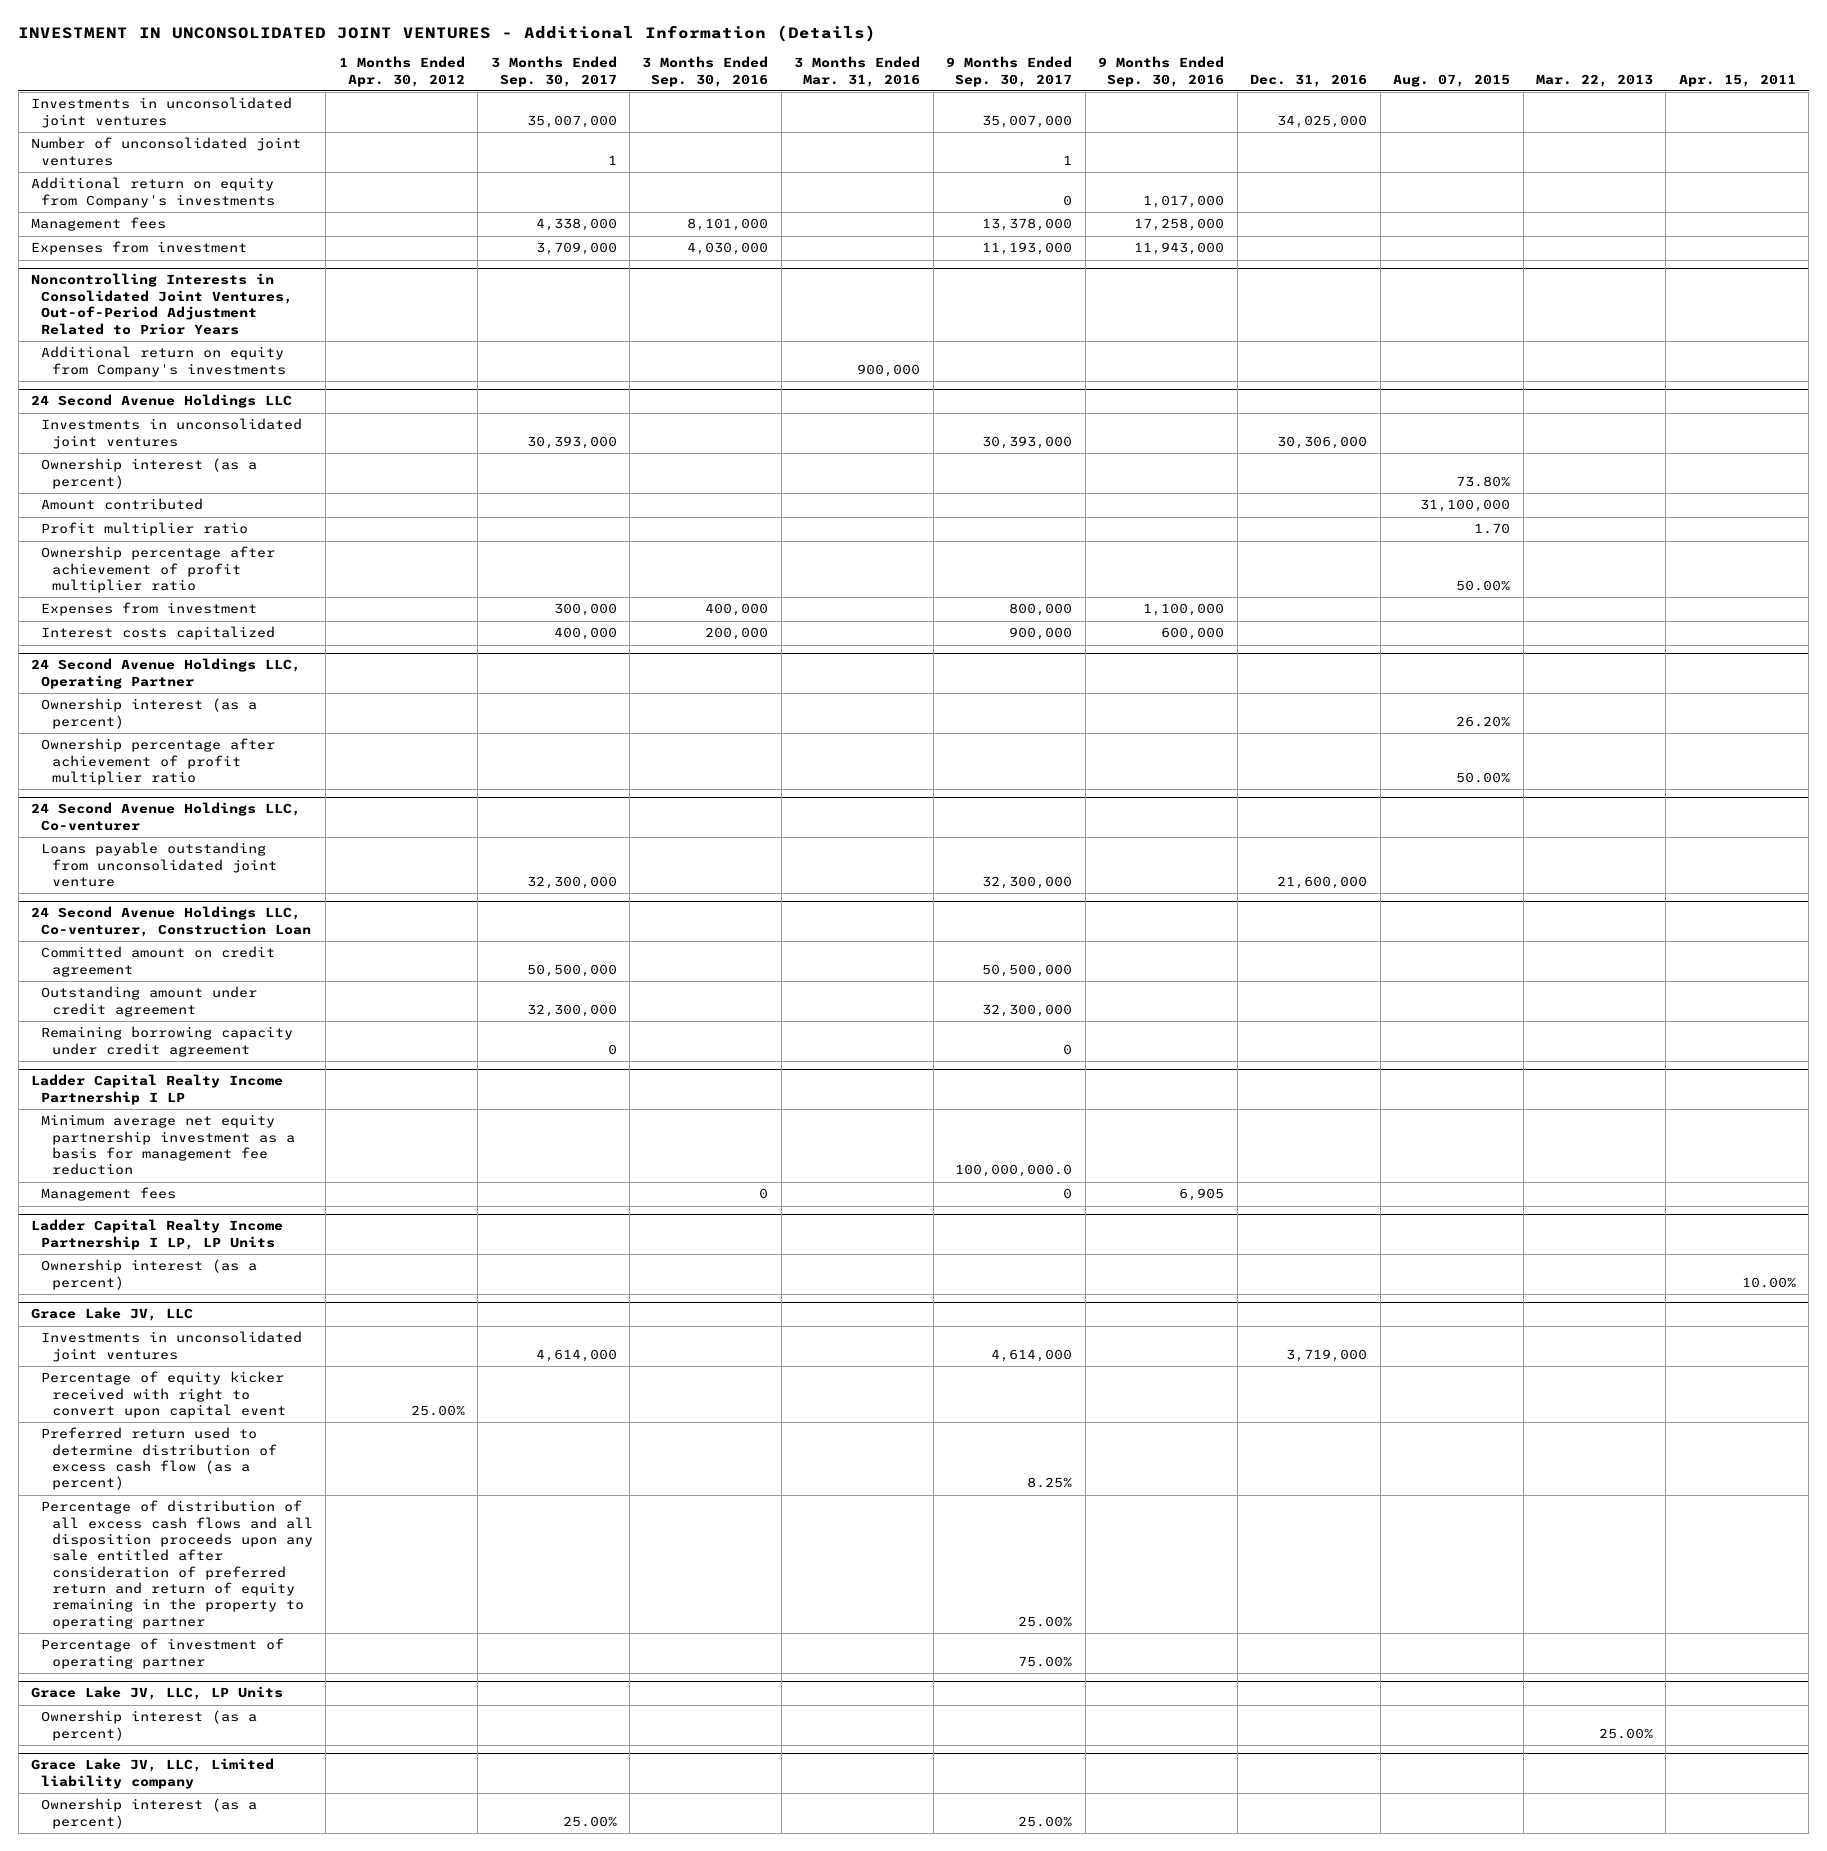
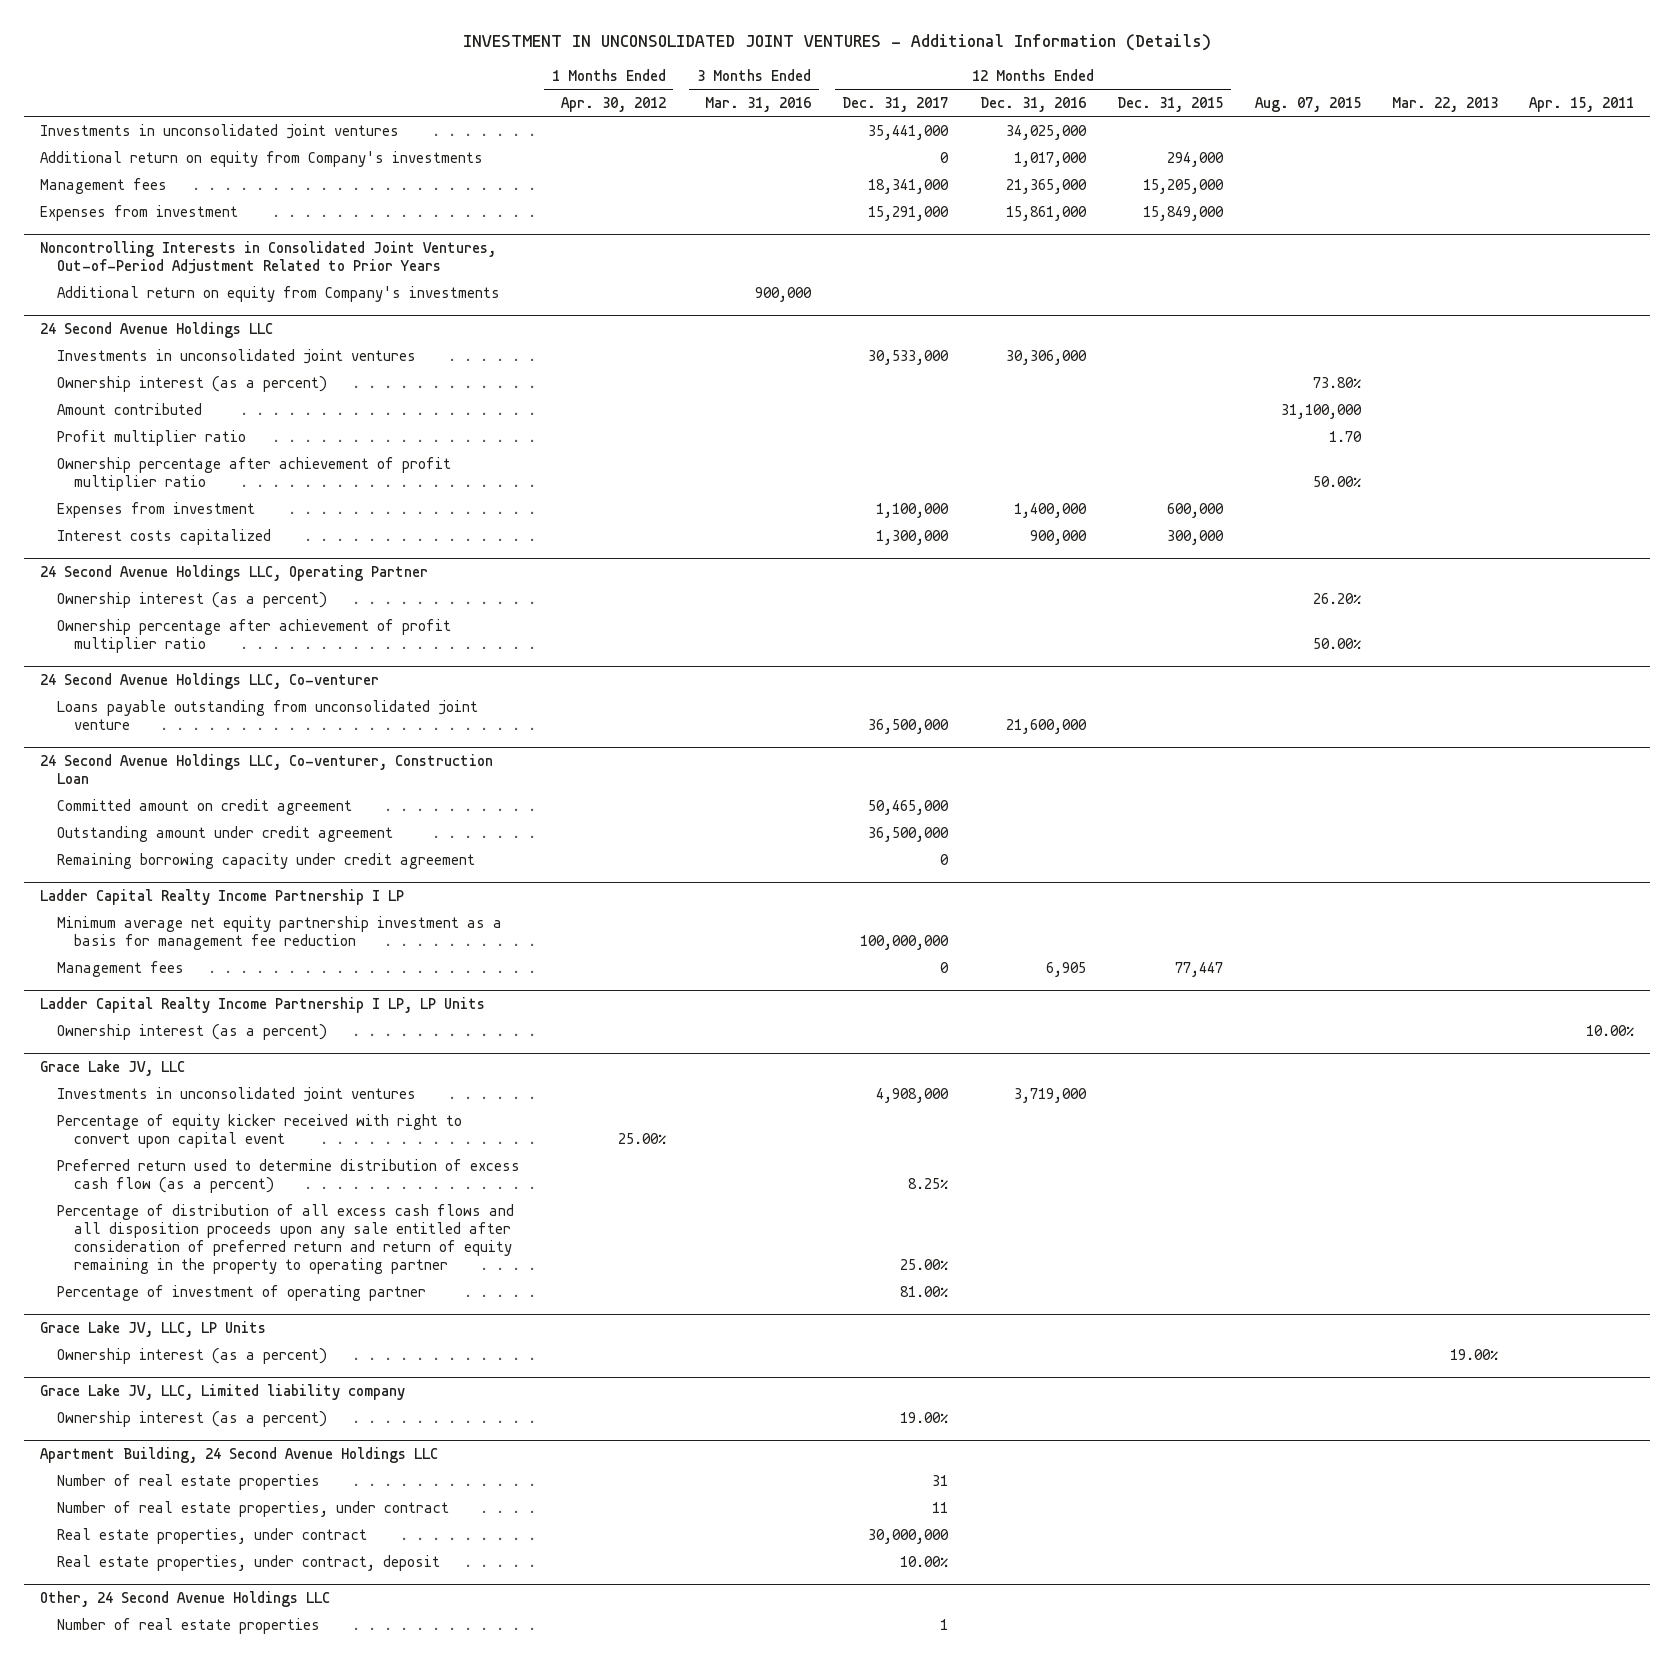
- | 1 Months Ended Apr. 30, 2012 | 3 Months Ended Sep. 30, 2017 | 3 Months Ended Sep. 30, 2016 | 3 Months Ended Mar. 31, 2016 | 9 Months Ended Sep. 30, 2017 | 9 Months Ended Sep. 30, 2016 | Dec. 31, 2016 | Aug. 07, 2015 | Mar. 22, 2013 | Apr. 15, 2011
+ | 1 Months Ended Apr. 30, 2012 | 3 Months Ended Mar. 31, 2016 | 12 Months Ended Dec. 31, 2017 | 12 Months Ended Dec. 31, 2016 | 12 Months Ended Dec. 31, 2015 | Aug. 07, 2015 | Mar. 22, 2013 | Apr. 15, 2011
- Number of unconsolidated joint ventures | | 1 | | | 1 | | | | |
@ Grace Lake JV, LLC, LP Units
- Ownership interest (as a percent) | | | | | | | | | 25.00% |
+ Ownership interest (as a percent) | | | | | | | 19.00% |
+ Apartment Building, 24 Second Avenue Holdings LLC
+ Number of real estate properties | | | 31 | | | | |
+ Number of real estate properties, under contract | | | 11 | | | | |
+ Real estate properties, under contract | | | 30,000,000 | | | | |
+ Real estate properties, under contract, deposit | | | 10.00% | | | | |
+ Other, 24 Second Avenue Holdings LLC
+ Number of real estate properties | | | 1 | | | | |

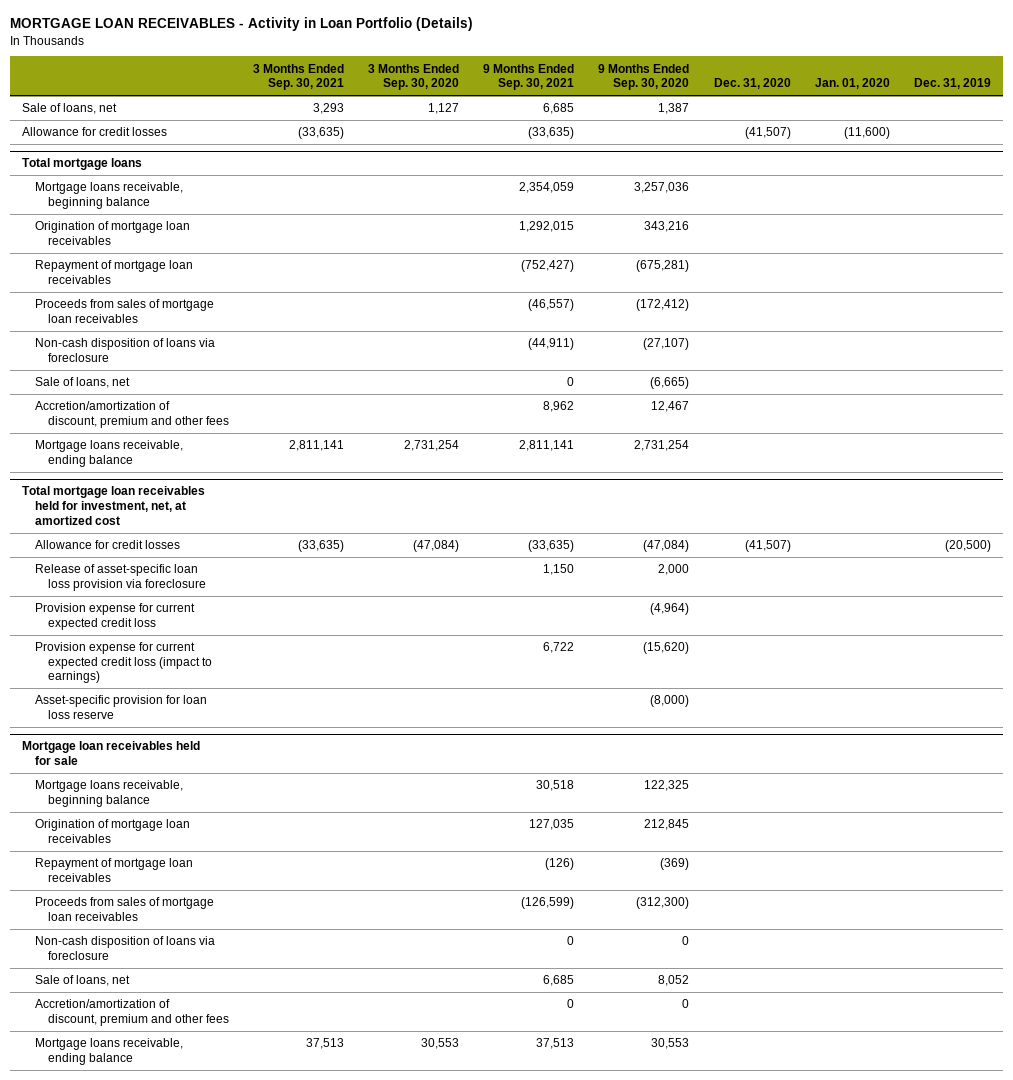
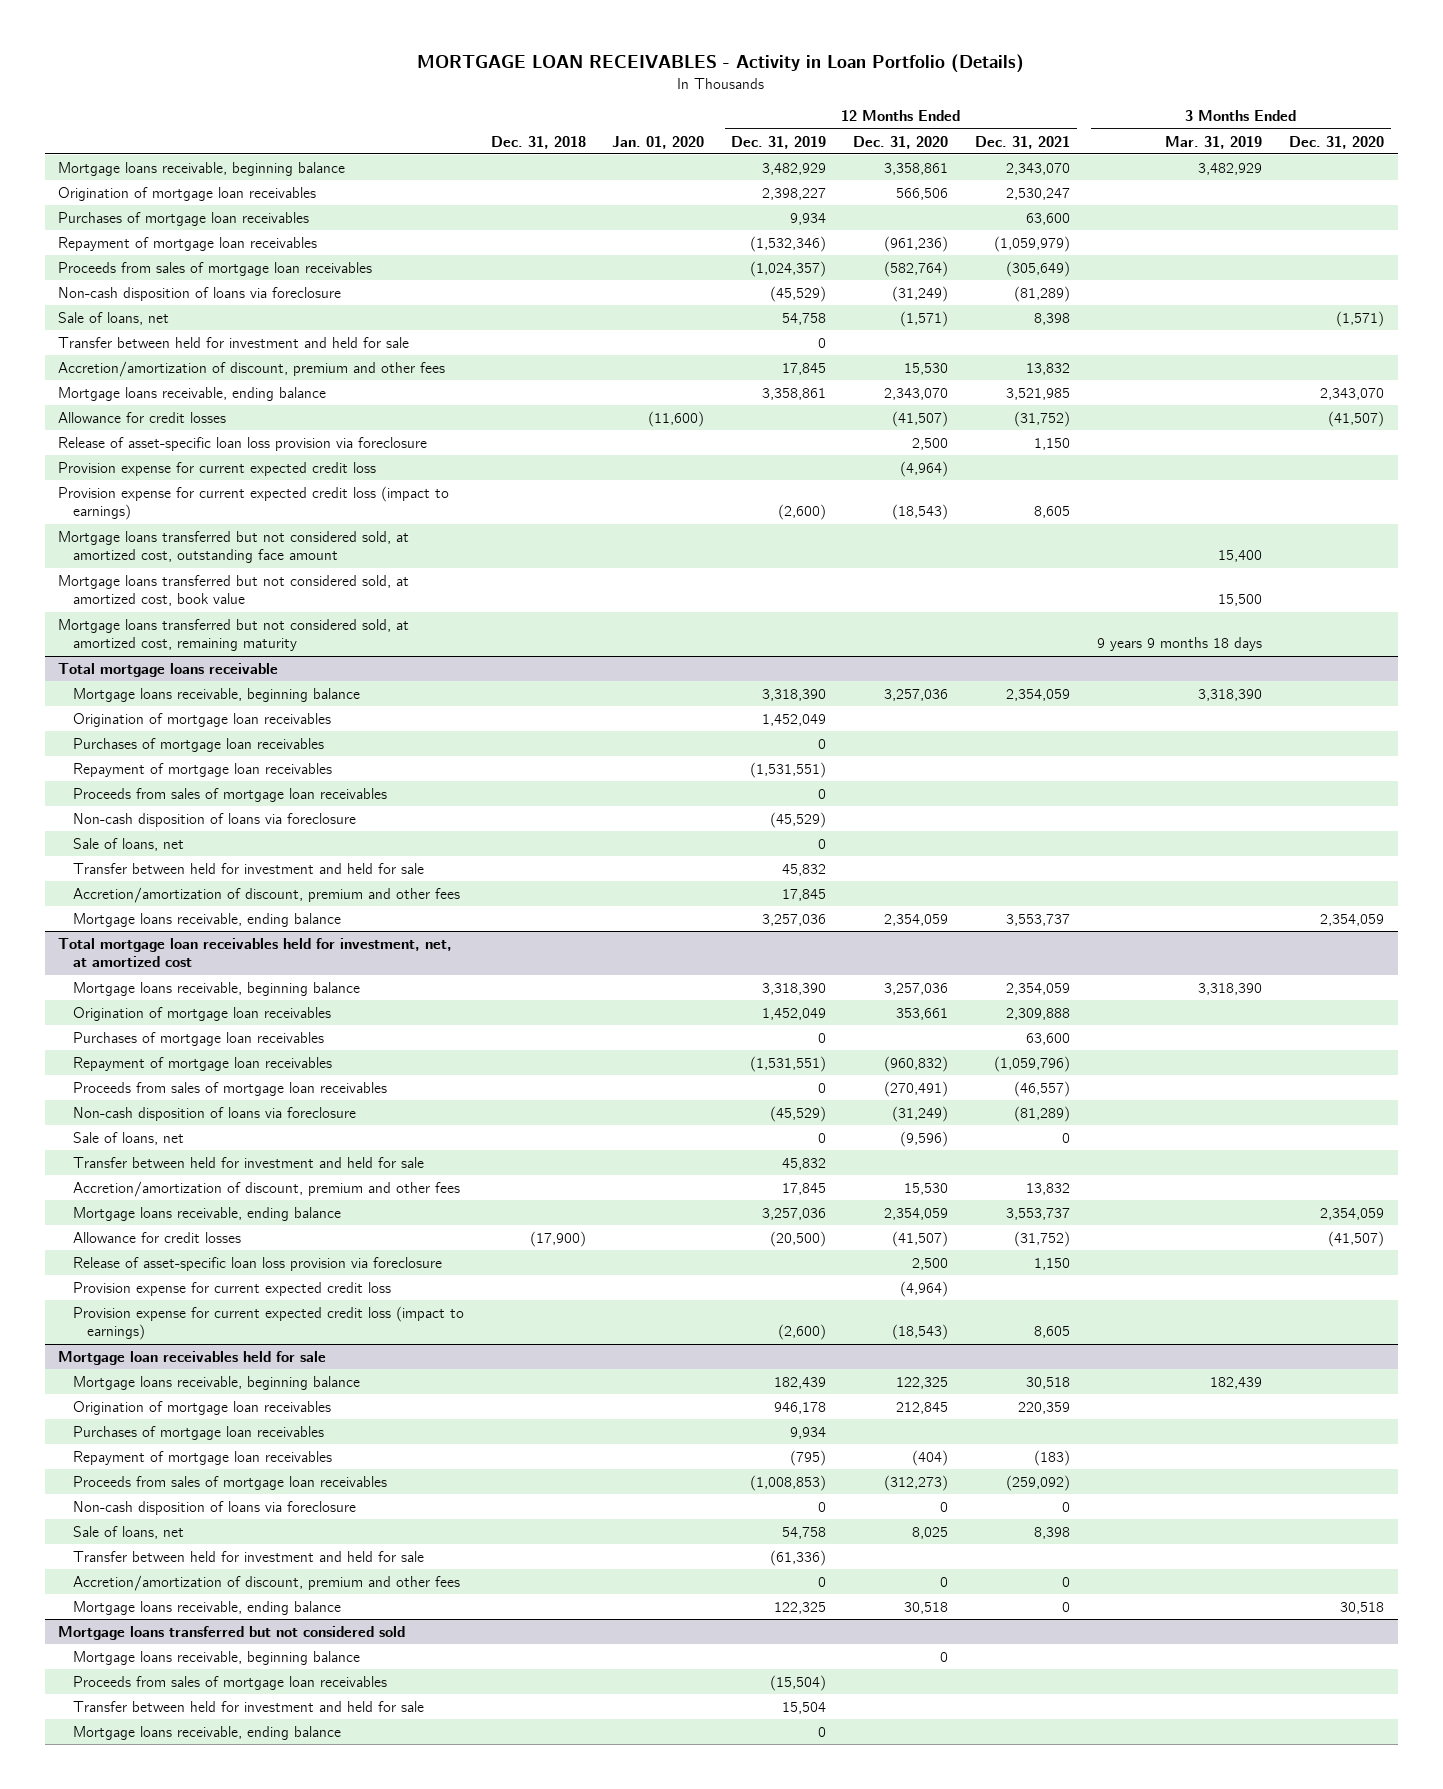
- | 3 Months Ended Sep. 30, 2021 | 3 Months Ended Sep. 30, 2020 | 9 Months Ended Sep. 30, 2021 | 9 Months Ended Sep. 30, 2020 | Dec. 31, 2020 | Jan. 01, 2020 | Dec. 31, 2019
+ | Dec. 31, 2018 | Jan. 01, 2020 | 12 Months Ended Dec. 31, 2019 | 12 Months Ended Dec. 31, 2020 | 12 Months Ended Dec. 31, 2021 | 3 Months Ended Mar. 31, 2019 | 3 Months Ended Dec. 31, 2020
+ Mortgage loans receivable, beginning balance | | | 3,482,929 | 3,358,861 | 2,343,070 | 3,482,929 |
+ Origination of mortgage loan receivables | | | 2,398,227 | 566,506 | 2,530,247 | |
+ Purchases of mortgage loan receivables | | | 9,934 | | 63,600 | |
+ Repayment of mortgage loan receivables | | | (1,532,346) | (961,236) | (1,059,979) | |
+ Proceeds from sales of mortgage loan receivables | | | (1,024,357) | (582,764) | (305,649) | |
+ Non-cash disposition of loans via foreclosure | | | (45,529) | (31,249) | (81,289) | |
+ Transfer between held for investment and held for sale | | | 0 | | | |
+ Accretion/amortization of discount, premium and other fees | | | 17,845 | 15,530 | 13,832 | |
+ Mortgage loans receivable, ending balance | | | 3,358,861 | 2,343,070 | 3,521,985 | | 2,343,070
- Total mortgage loans
+ Release of asset-specific loan loss provision via foreclosure | | | | 2,500 | 1,150 | |
+ Provision expense for current expected credit loss | | | | (4,964) | | |
+ Provision expense for current expected credit loss (impact to earnings) | | | (2,600) | (18,543) | 8,605 | |
+ Mortgage loans transferred but not considered sold, at amortized cost, outstanding face amount | | | | | | 15,400 |
+ Mortgage loans transferred but not considered sold, at amortized cost, book value | | | | | | 15,500 |
+ Mortgage loans transferred but not considered sold, at amortized cost, remaining maturity | | | | | | 9 years 9 months 18 days |
+ Total mortgage loans receivable
+ Purchases of mortgage loan receivables | | | 0 | | | |
+ Transfer between held for investment and held for sale | | | 45,832 | | | |
@ Total mortgage loan receivables held for investment, net, at amortized cost
+ Mortgage loans receivable, beginning balance | | | 3,318,390 | 3,257,036 | 2,354,059 | 3,318,390 |
+ Origination of mortgage loan receivables | | | 1,452,049 | 353,661 | 2,309,888 | |
+ Purchases of mortgage loan receivables | | | 0 | | 63,600 | |
+ Repayment of mortgage loan receivables | | | (1,531,551) | (960,832) | (1,059,796) | |
+ Proceeds from sales of mortgage loan receivables | | | 0 | (270,491) | (46,557) | |
+ Non-cash disposition of loans via foreclosure | | | (45,529) | (31,249) | (81,289) | |
+ Sale of loans, net | | | 0 | (9,596) | 0 | |
+ Transfer between held for investment and held for sale | | | 45,832 | | | |
+ Accretion/amortization of discount, premium and other fees | | | 17,845 | 15,530 | 13,832 | |
+ Mortgage loans receivable, ending balance | | | 3,257,036 | 2,354,059 | 3,553,737 | | 2,354,059
- Asset-specific provision for loan loss reserve | | | | (8,000) | | |
@ Mortgage loan receivables held for sale
+ Purchases of mortgage loan receivables | | | 9,934 | | | |
+ Transfer between held for investment and held for sale | | | (61,336) | | | |
+ Mortgage loans transferred but not considered sold
+ Mortgage loans receivable, beginning balance | | | | 0 | | |
+ Proceeds from sales of mortgage loan receivables | | | (15,504) | | | |
+ Transfer between held for investment and held for sale | | | 15,504 | | | |
+ Mortgage loans receivable, ending balance | | | 0 | | | |

